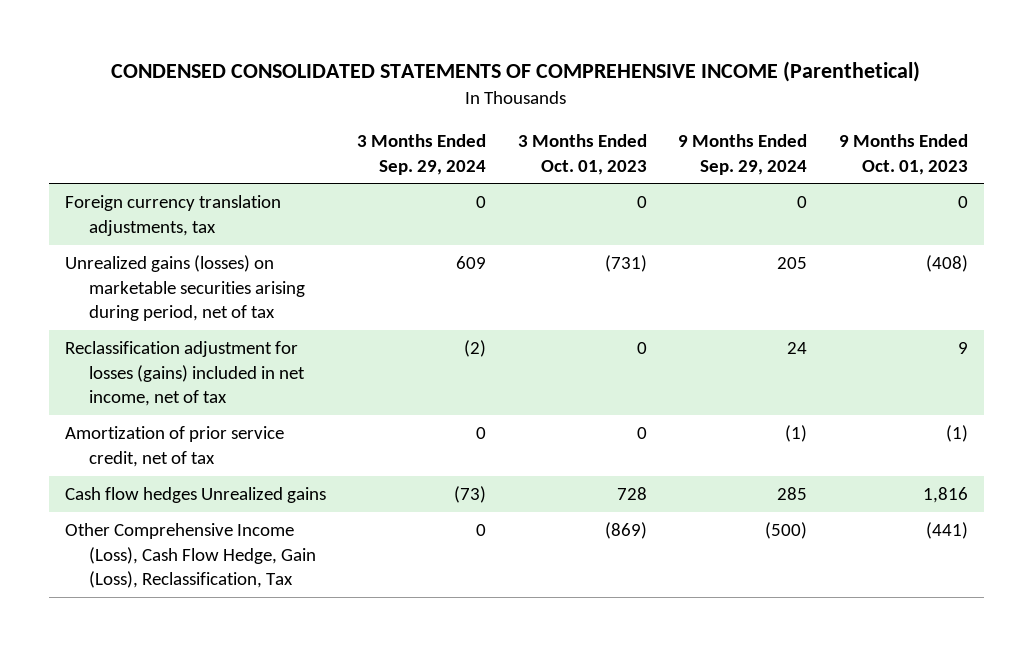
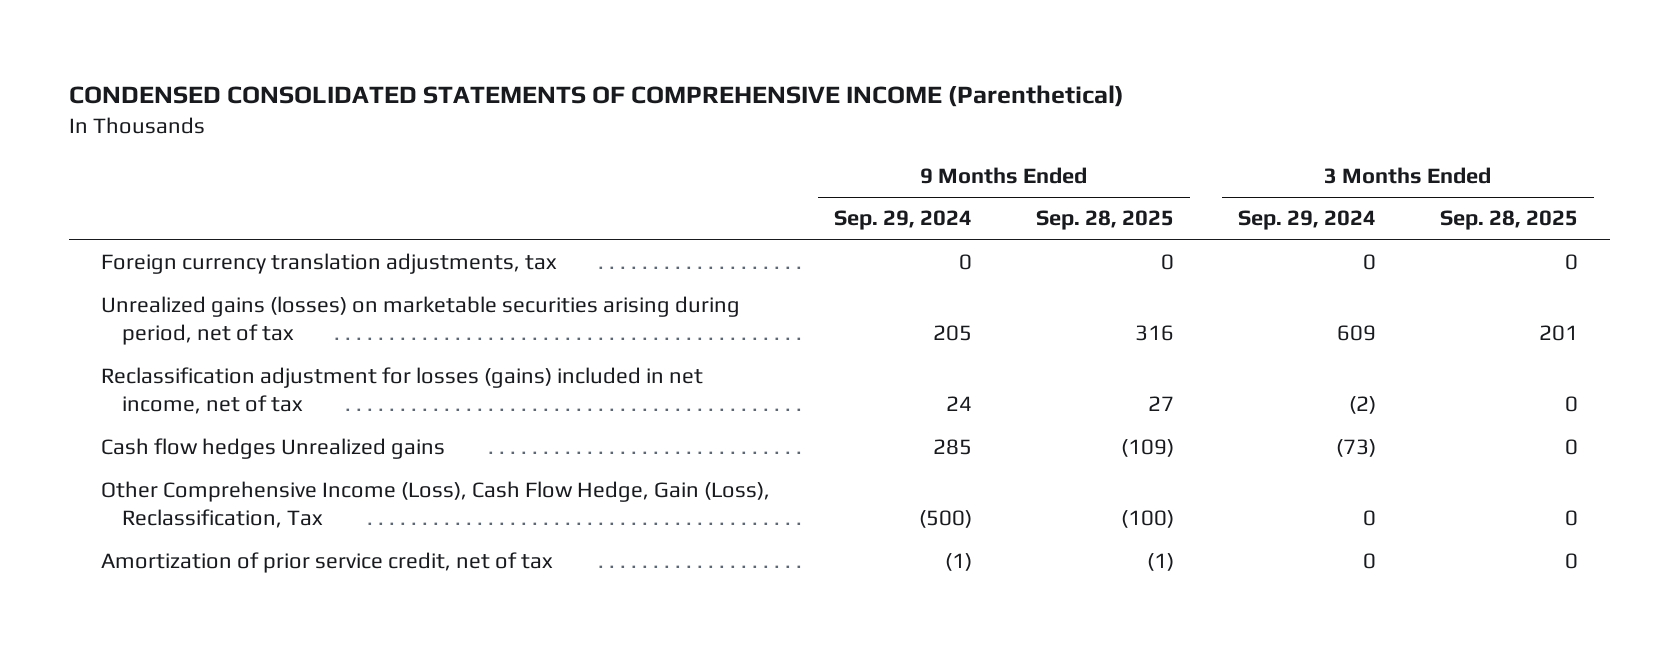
- | 3 Months Ended Sep. 29, 2024 | 3 Months Ended Oct. 01, 2023 | 9 Months Ended Sep. 29, 2024 | 9 Months Ended Oct. 01, 2023
+ | 9 Months Ended Sep. 29, 2024 | 9 Months Ended Sep. 28, 2025 | 3 Months Ended Sep. 29, 2024 | 3 Months Ended Sep. 28, 2025
moved down: Amortization of prior service credit, net of tax | (1) | (1) | 0 | 0

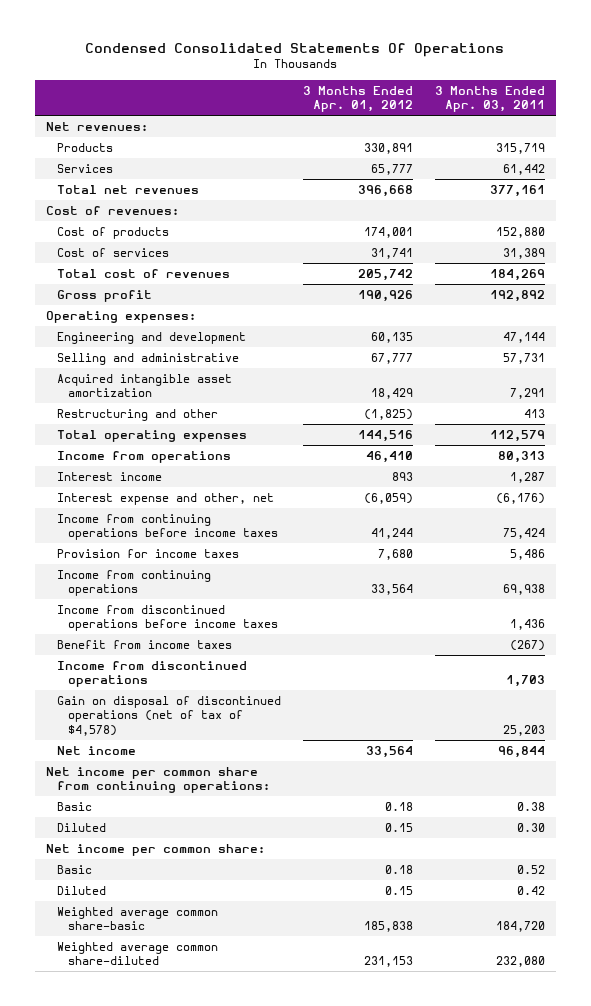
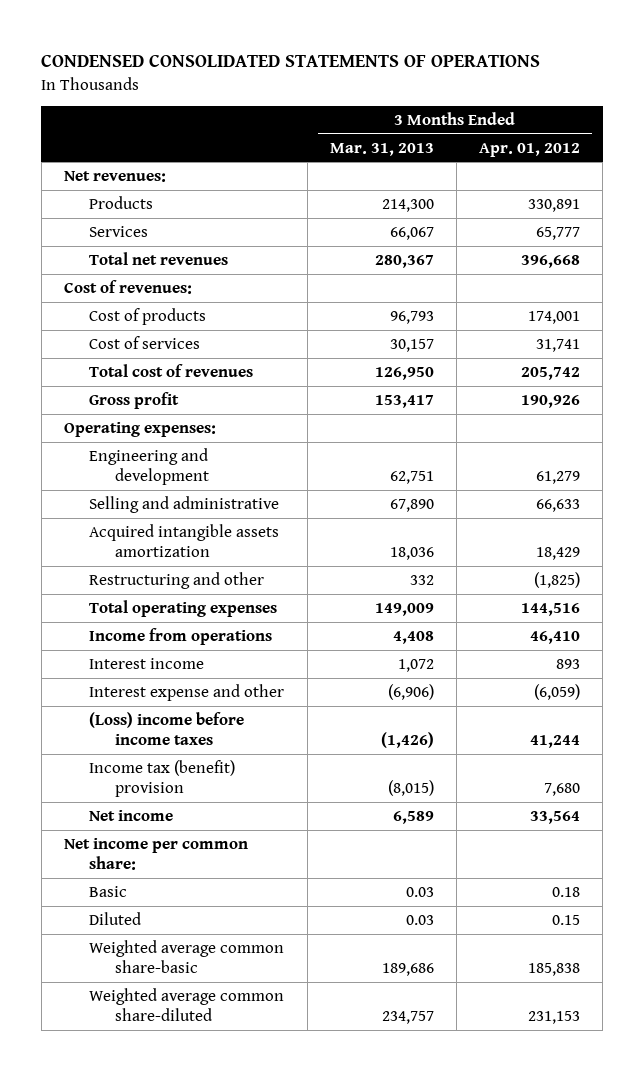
- Condensed Consolidated Statements Of Operations
+ CONDENSED CONSOLIDATED STATEMENTS OF OPERATIONS
- | 3 Months Ended Apr. 01, 2012 | 3 Months Ended Apr. 03, 2011
+ | 3 Months Ended Mar. 31, 2013 | 3 Months Ended Apr. 01, 2012
- Engineering and development | 60,135 | 47,144
- Selling and administrative | 67,777 | 57,731
- Acquired intangible asset amortization | 18,429 | 7,291
+ Engineering and development | 62,751 | 61,279
+ Selling and administrative | 67,890 | 66,633
+ Acquired intangible assets amortization | 18,036 | 18,429
- Interest expense and other, net | (6,059) | (6,176)
- Income from continuing operations before income taxes | 41,244 | 75,424
- Provision for income taxes | 7,680 | 5,486
- Income from continuing operations | 33,564 | 69,938
- Income from discontinued operations before income taxes | | 1,436
- Benefit from income taxes | | (267)
- Income from discontinued operations | | 1,703
- Gain on disposal of discontinued operations (net of tax of $4,578) | | 25,203
+ Interest expense and other | (6,906) | (6,059)
+ (Loss) income before income taxes | (1,426) | 41,244
+ Income tax (benefit) provision | (8,015) | 7,680
- Net income per common share from continuing operations:
- Basic | 0.18 | 0.38
- Diluted | 0.15 | 0.30

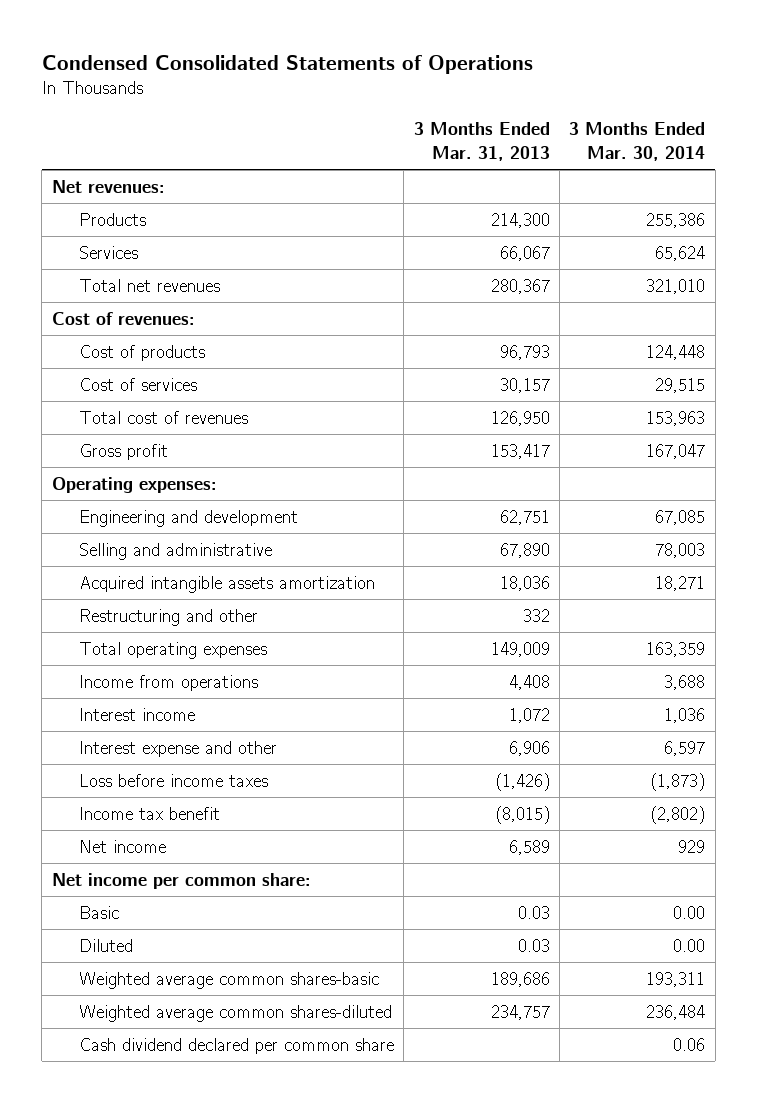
- CONDENSED CONSOLIDATED STATEMENTS OF OPERATIONS
+ Condensed Consolidated Statements of Operations
- | 3 Months Ended Mar. 31, 2013 | 3 Months Ended Apr. 01, 2012
+ | 3 Months Ended Mar. 31, 2013 | 3 Months Ended Mar. 30, 2014
- Interest expense and other | (6,906) | (6,059)
- (Loss) income before income taxes | (1,426) | 41,244
- Income tax (benefit) provision | (8,015) | 7,680
+ Interest expense and other | 6,906 | 6,597
+ Loss before income taxes | (1,426) | (1,873)
+ Income tax benefit | (8,015) | (2,802)
- Weighted average common share-basic | 189,686 | 185,838
- Weighted average common share-diluted | 234,757 | 231,153
+ Weighted average common shares-basic | 189,686 | 193,311
+ Weighted average common shares-diluted | 234,757 | 236,484
+ Cash dividend declared per common share | | 0.06

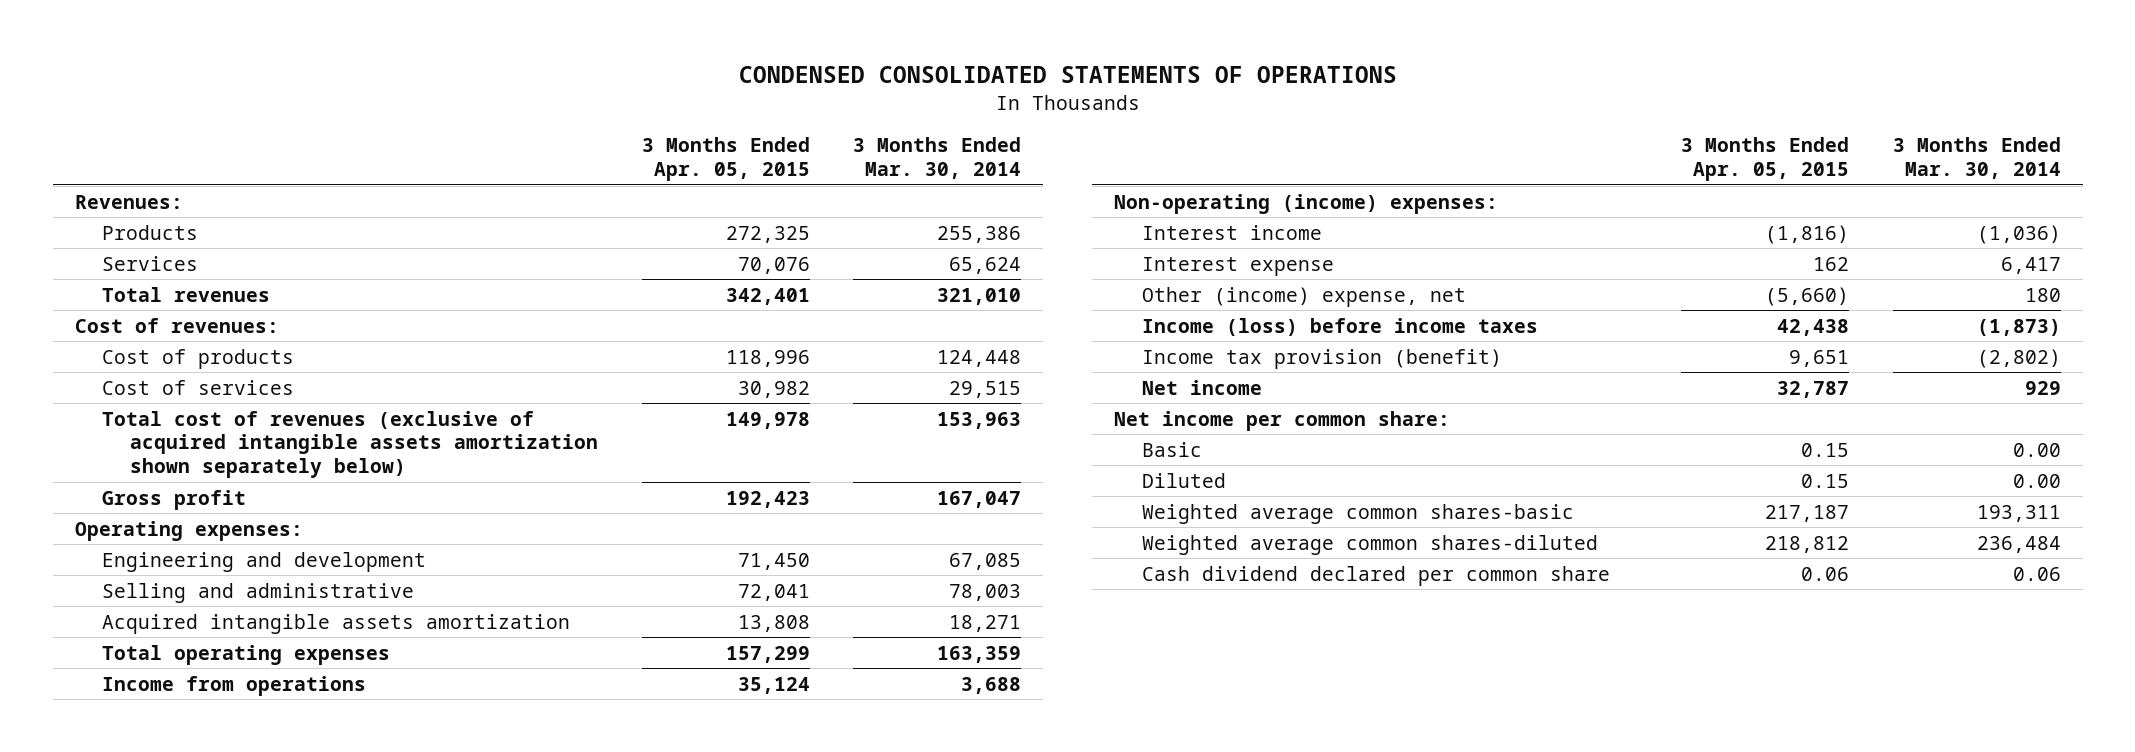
- Condensed Consolidated Statements of Operations
+ CONDENSED CONSOLIDATED STATEMENTS OF OPERATIONS
- | 3 Months Ended Mar. 31, 2013 | 3 Months Ended Mar. 30, 2014
+ | 3 Months Ended Apr. 05, 2015 | 3 Months Ended Mar. 30, 2014
- Net revenues:
+ Revenues:
- Total net revenues | 280,367 | 321,010
+ Total revenues | 342,401 | 321,010
- Total cost of revenues | 126,950 | 153,963
+ Total cost of revenues (exclusive of acquired intangible assets amortization shown separately below) | 149,978 | 153,963
- Restructuring and other | 332 |
- Interest income | 1,072 | 1,036
- Interest expense and other | 6,906 | 6,597
- Loss before income taxes | (1,426) | (1,873)
- Income tax benefit | (8,015) | (2,802)
+ Non-operating (income) expenses:
+ Interest income | (1,816) | (1,036)
+ Interest expense | 162 | 6,417
+ Other (income) expense, net | (5,660) | 180
+ Income (loss) before income taxes | 42,438 | (1,873)
+ Income tax provision (benefit) | 9,651 | (2,802)

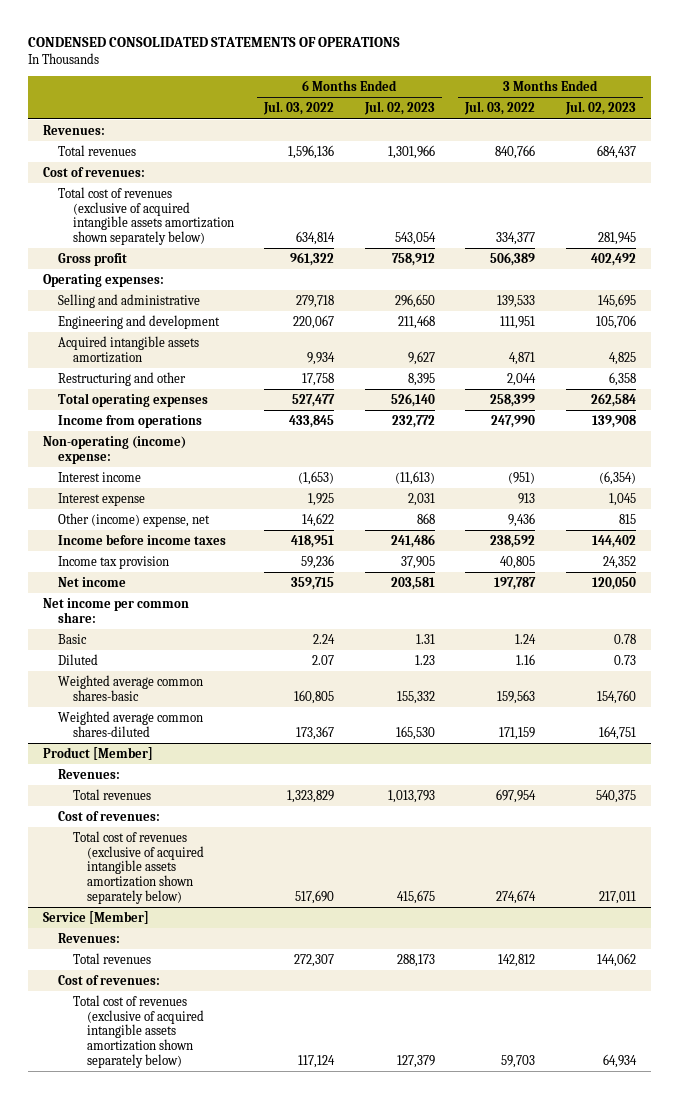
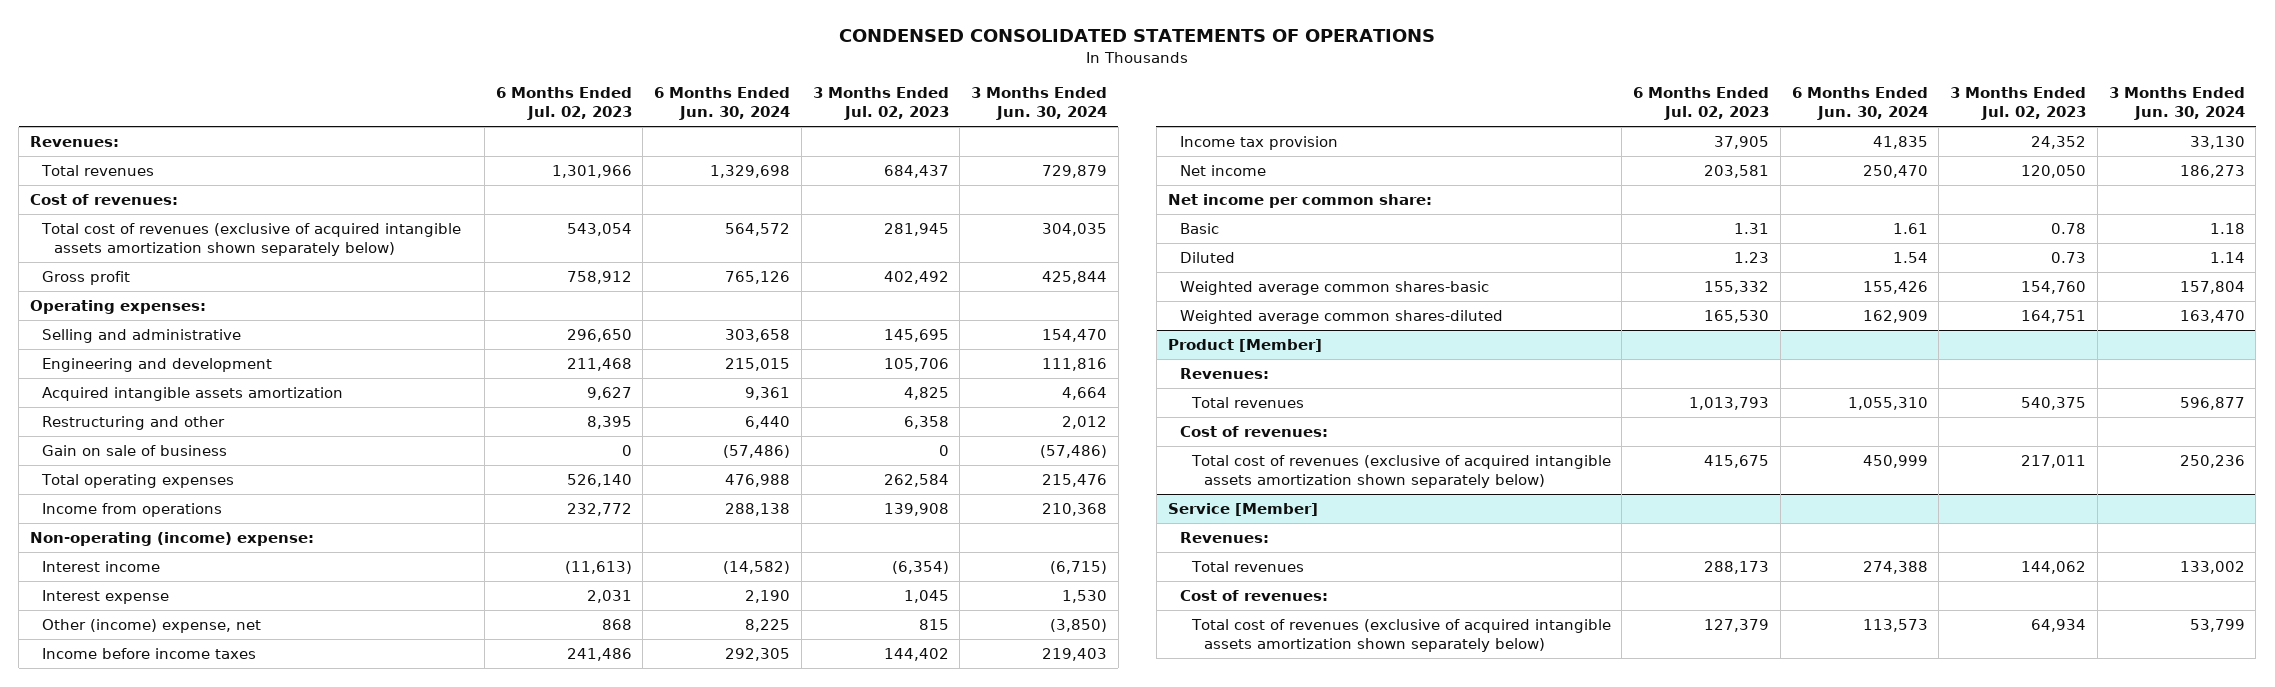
- | 6 Months Ended Jul. 03, 2022 | 6 Months Ended Jul. 02, 2023 | 3 Months Ended Jul. 03, 2022 | 3 Months Ended Jul. 02, 2023
+ | 6 Months Ended Jul. 02, 2023 | 6 Months Ended Jun. 30, 2024 | 3 Months Ended Jul. 02, 2023 | 3 Months Ended Jun. 30, 2024
+ Gain on sale of business | 0 | (57,486) | 0 | (57,486)

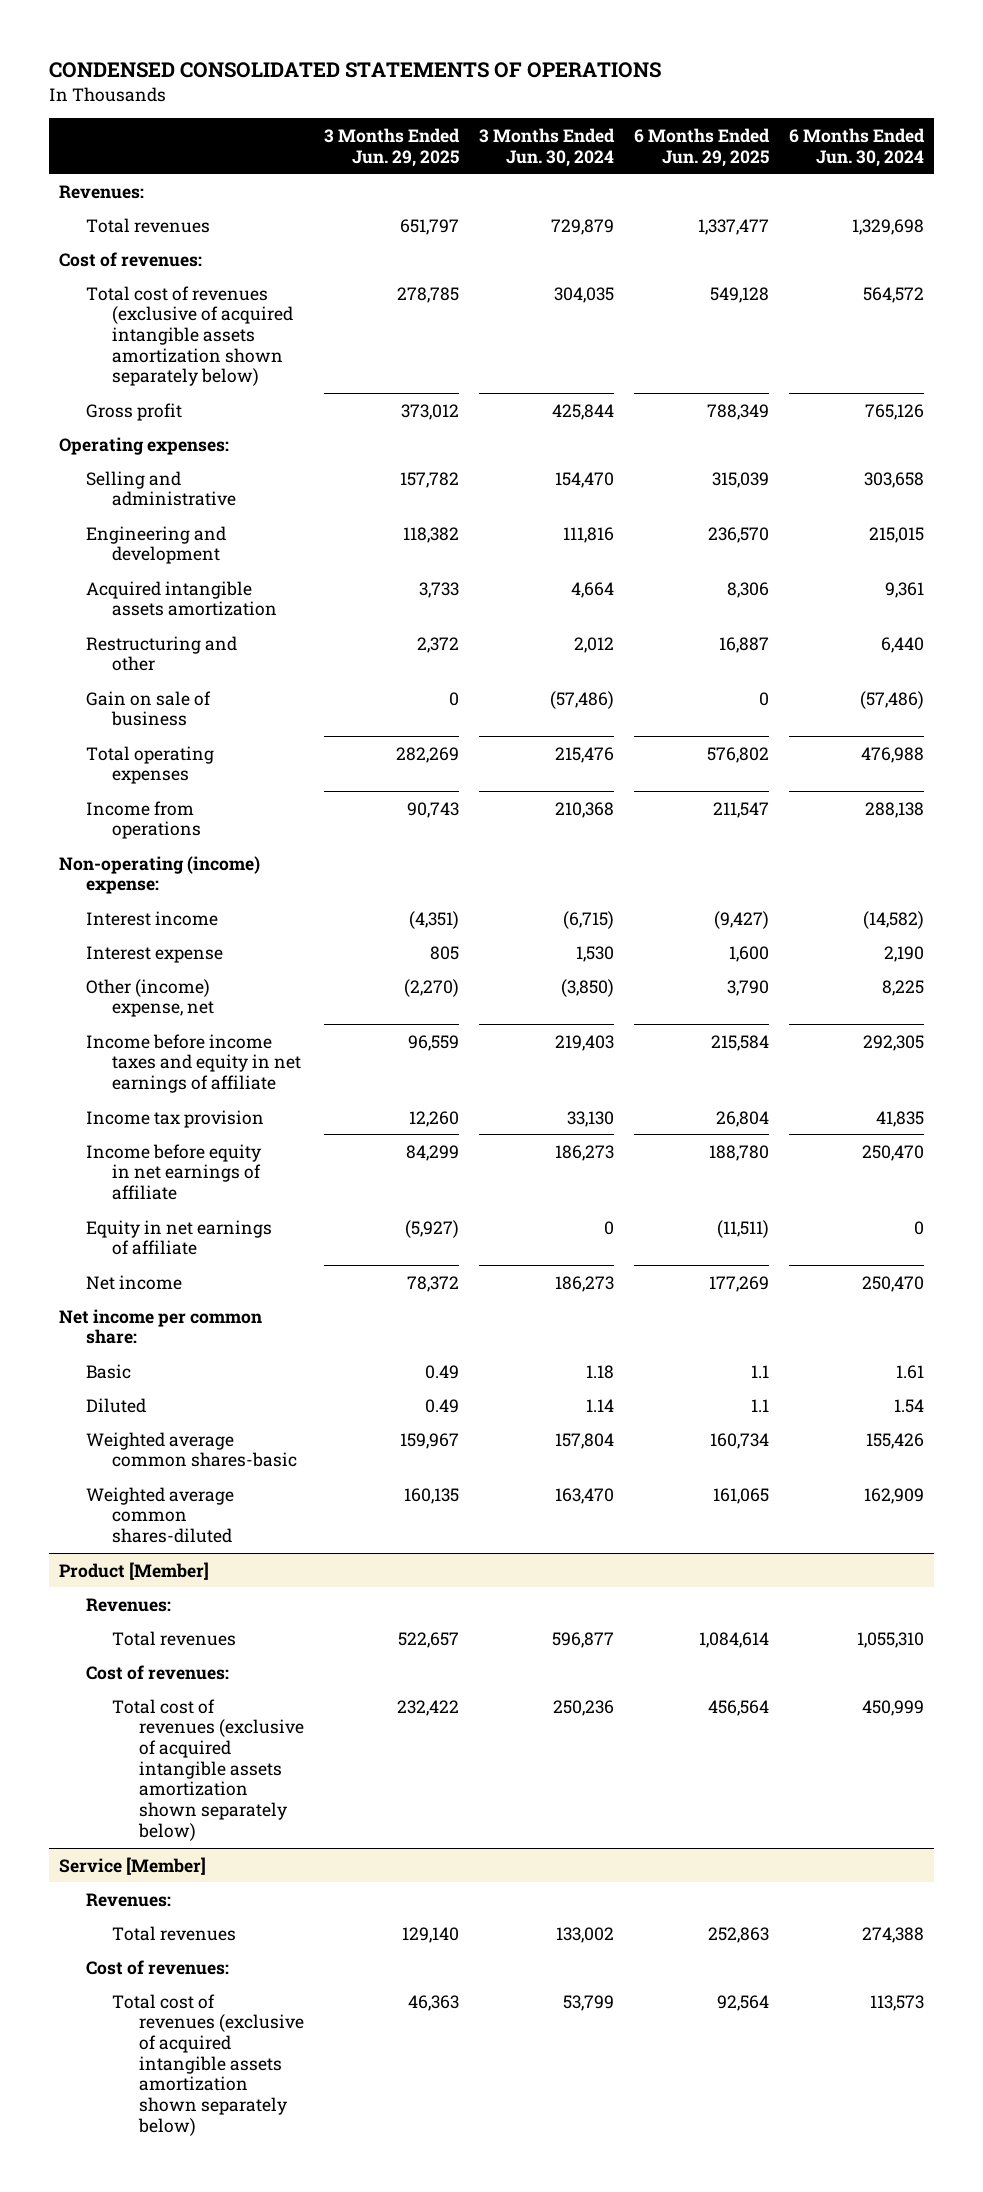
- | 6 Months Ended Jul. 02, 2023 | 6 Months Ended Jun. 30, 2024 | 3 Months Ended Jul. 02, 2023 | 3 Months Ended Jun. 30, 2024
+ | 3 Months Ended Jun. 29, 2025 | 3 Months Ended Jun. 30, 2024 | 6 Months Ended Jun. 29, 2025 | 6 Months Ended Jun. 30, 2024
- Income before income taxes | 241,486 | 292,305 | 144,402 | 219,403
+ Income before income taxes and equity in net earnings of affiliate | 96,559 | 219,403 | 215,584 | 292,305
+ Income before equity in net earnings of affiliate | 84,299 | 186,273 | 188,780 | 250,470
+ Equity in net earnings of affiliate | (5,927) | 0 | (11,511) | 0

